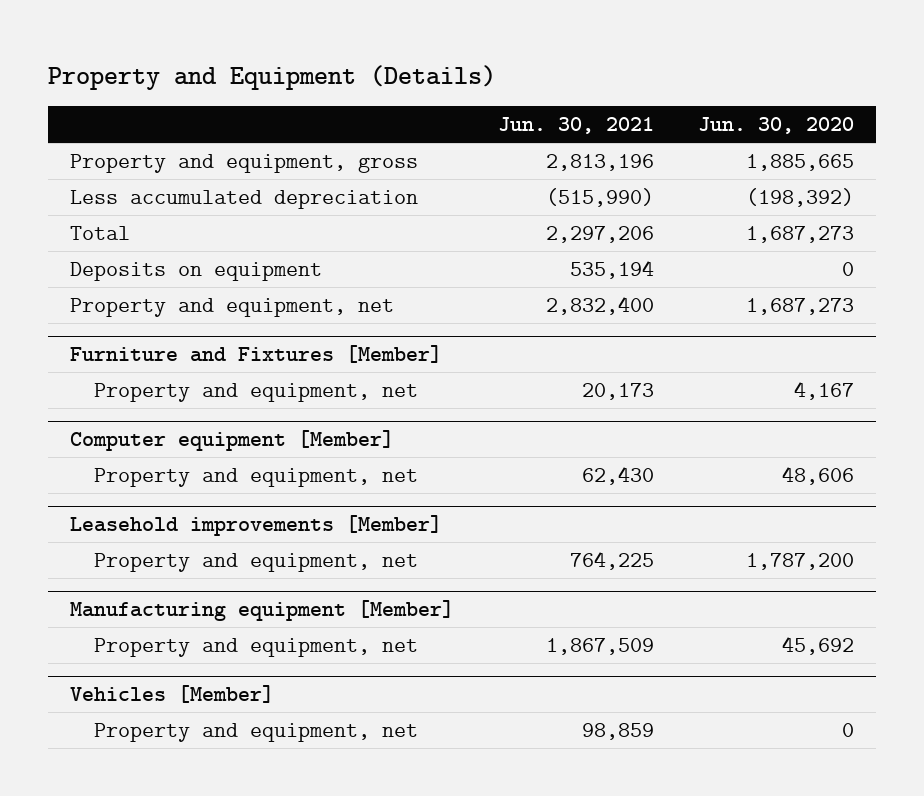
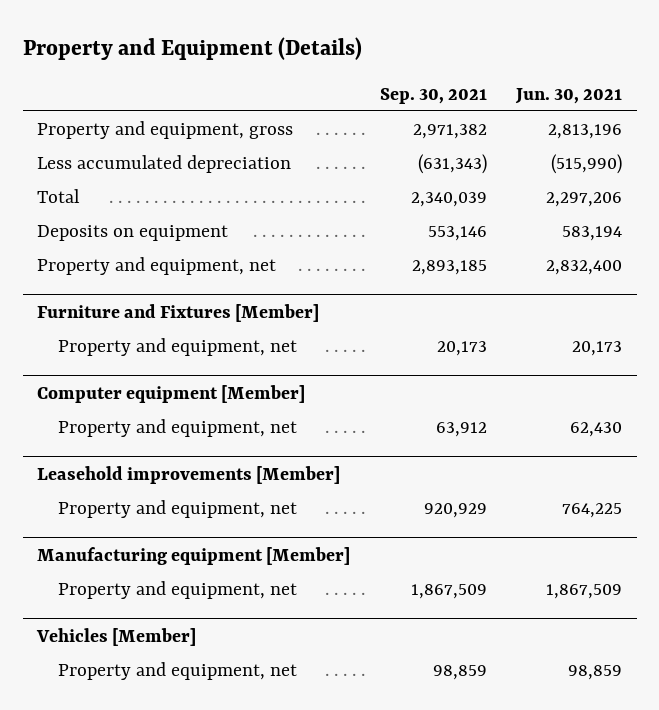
- | Jun. 30, 2021 | Jun. 30, 2020
+ | Sep. 30, 2021 | Jun. 30, 2021
- Deposits on equipment | 535,194 | 0
+ Deposits on equipment | 553,146 | 583,194

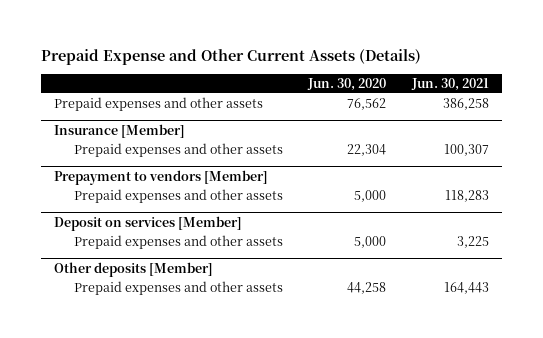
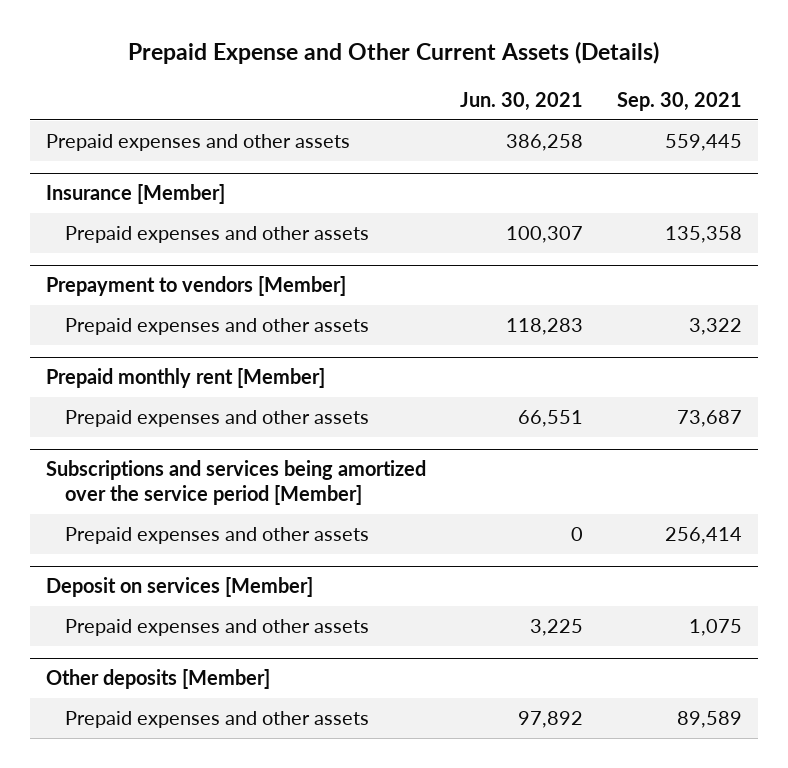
- | Jun. 30, 2020 | Jun. 30, 2021
+ | Jun. 30, 2021 | Sep. 30, 2021
+ Prepaid monthly rent [Member]
+ Prepaid expenses and other assets | 66,551 | 73,687
+ Subscriptions and services being amortized over the service period [Member]
+ Prepaid expenses and other assets | 0 | 256,414
@ Other deposits [Member]
- Prepaid expenses and other assets | 44,258 | 164,443
+ Prepaid expenses and other assets | 97,892 | 89,589

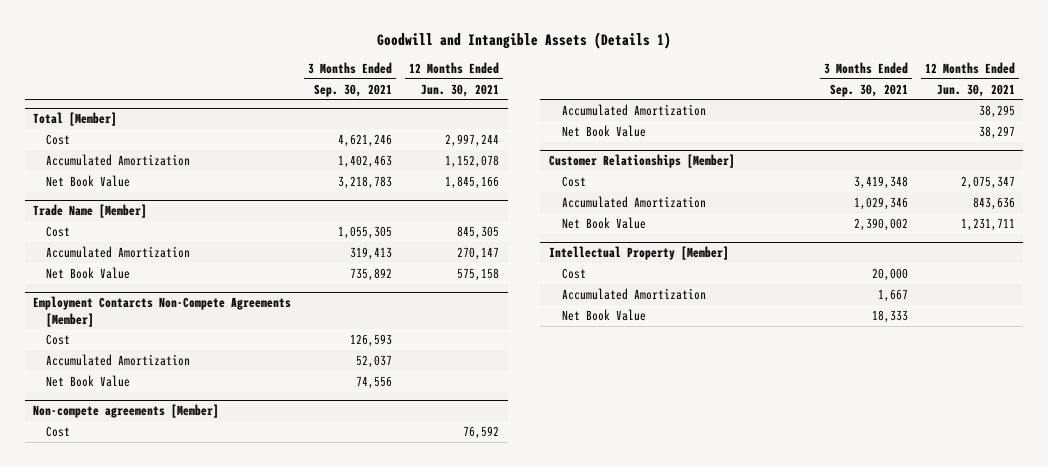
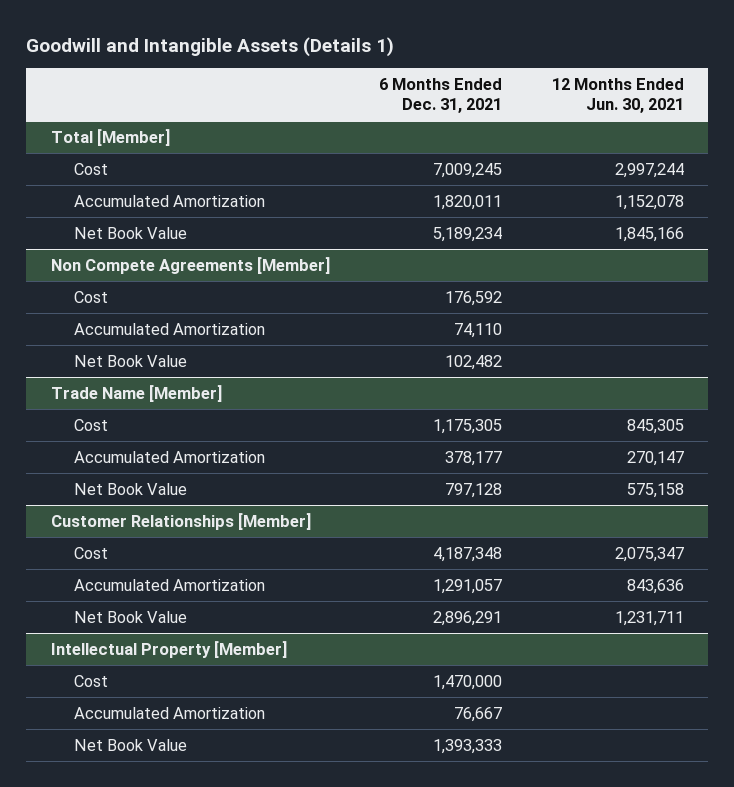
- | 3 Months Ended Sep. 30, 2021 | 12 Months Ended Jun. 30, 2021
+ | 6 Months Ended Dec. 31, 2021 | 12 Months Ended Jun. 30, 2021
+ Non Compete Agreements [Member]
+ Cost | 176,592 |
+ Accumulated Amortization | 74,110 |
+ Net Book Value | 102,482 |
- Employment Contarcts Non-Compete Agreements [Member]
- Cost | 126,593 |
- Accumulated Amortization | 52,037 |
- Net Book Value | 74,556 |
- Non-compete agreements [Member]
- Cost | | 76,592
- Accumulated Amortization | | 38,295
- Net Book Value | | 38,297

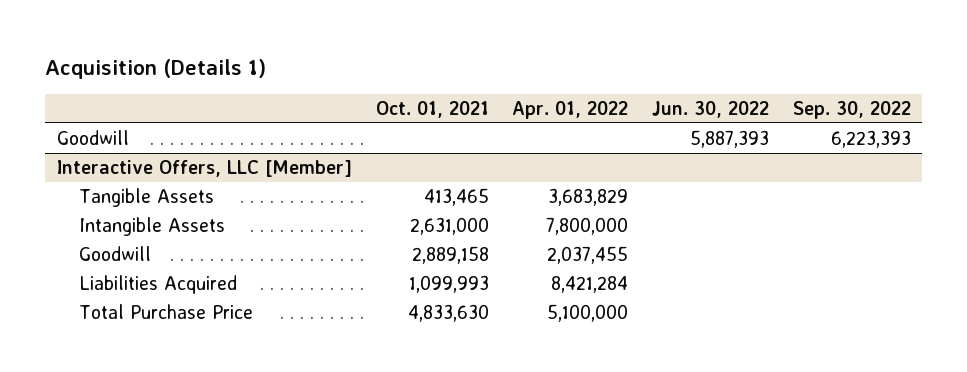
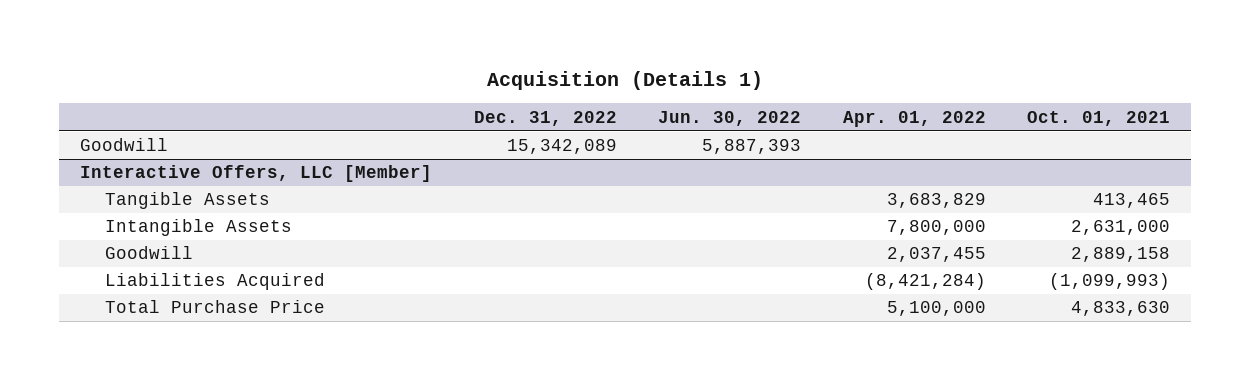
- | Oct. 01, 2021 | Apr. 01, 2022 | Jun. 30, 2022 | Sep. 30, 2022
+ | Dec. 31, 2022 | Jun. 30, 2022 | Apr. 01, 2022 | Oct. 01, 2021
@ Interactive Offers, LLC [Member]
- Liabilities Acquired | 1,099,993 | 8,421,284 | |
+ Liabilities Acquired | | | (8,421,284) | (1,099,993)

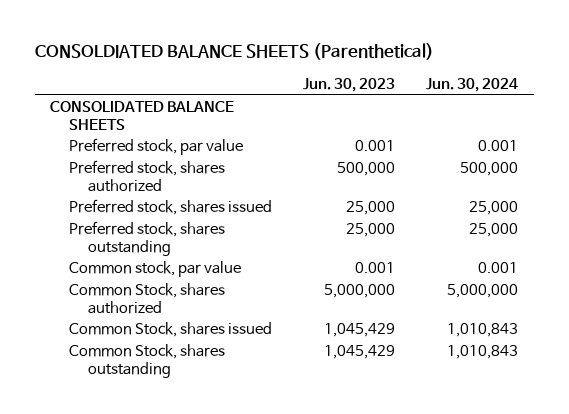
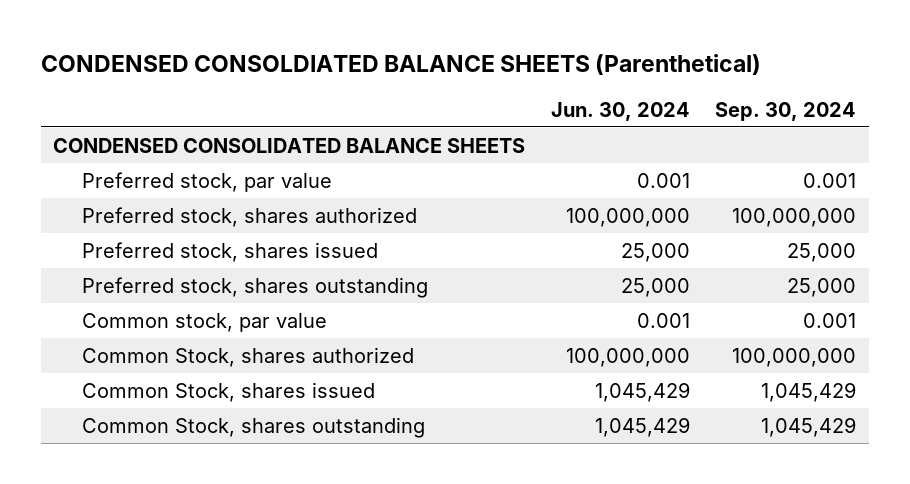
- CONSOLDIATED BALANCE SHEETS (Parenthetical)
+ CONDENSED CONSOLDIATED BALANCE SHEETS (Parenthetical)
- | Jun. 30, 2023 | Jun. 30, 2024
+ | Jun. 30, 2024 | Sep. 30, 2024
- CONSOLIDATED BALANCE SHEETS
+ CONDENSED CONSOLIDATED BALANCE SHEETS
- Preferred stock, shares authorized | 500,000 | 500,000
+ Preferred stock, shares authorized | 100,000,000 | 100,000,000
- Common Stock, shares authorized | 5,000,000 | 5,000,000
- Common Stock, shares issued | 1,045,429 | 1,010,843
- Common Stock, shares outstanding | 1,045,429 | 1,010,843
+ Common Stock, shares authorized | 100,000,000 | 100,000,000
+ Common Stock, shares issued | 1,045,429 | 1,045,429
+ Common Stock, shares outstanding | 1,045,429 | 1,045,429

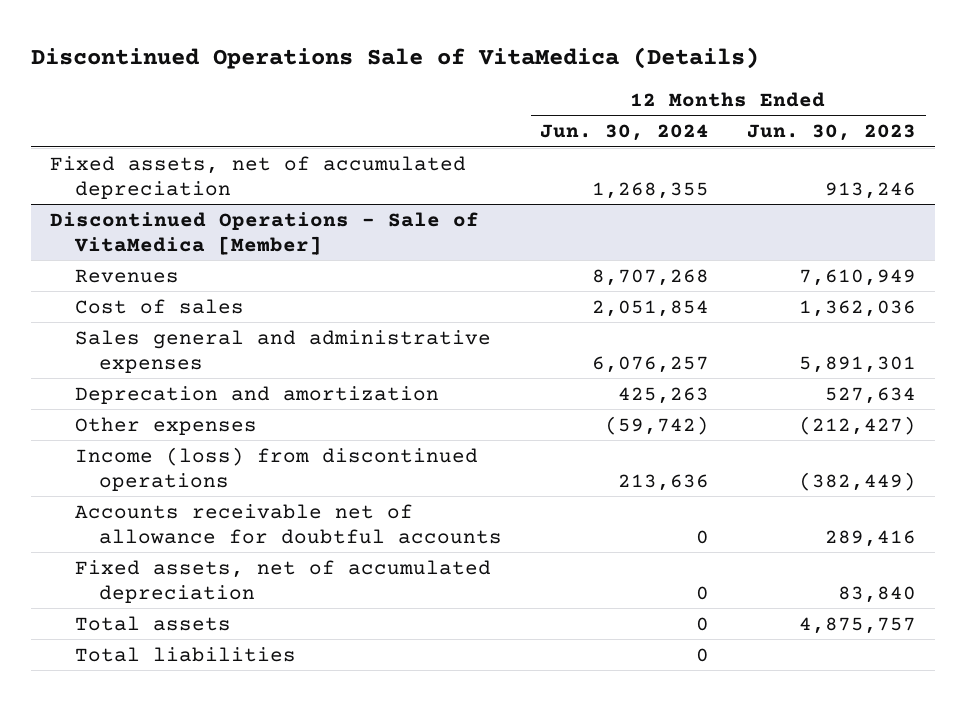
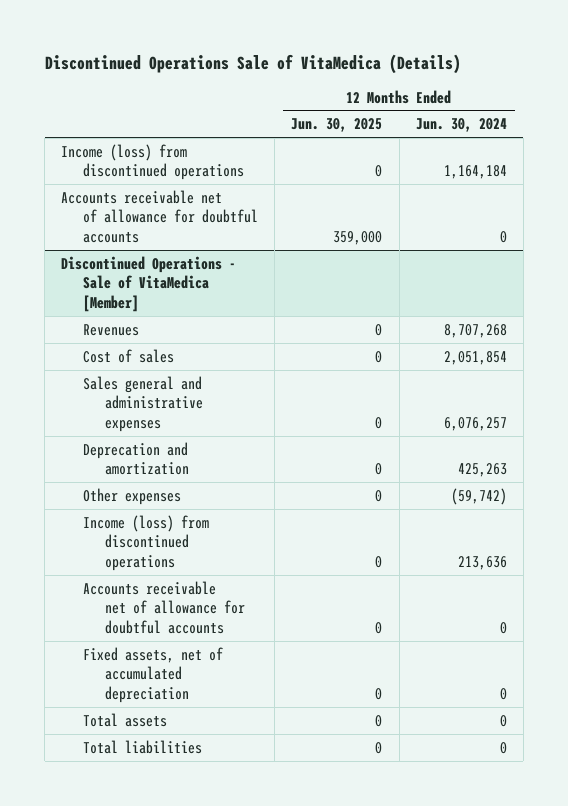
- | 12 Months Ended Jun. 30, 2024 | 12 Months Ended Jun. 30, 2023
+ | 12 Months Ended Jun. 30, 2025 | 12 Months Ended Jun. 30, 2024
- Fixed assets, net of accumulated depreciation | 1,268,355 | 913,246
+ Income (loss) from discontinued operations | 0 | 1,164,184
+ Accounts receivable net of allowance for doubtful accounts | 359,000 | 0

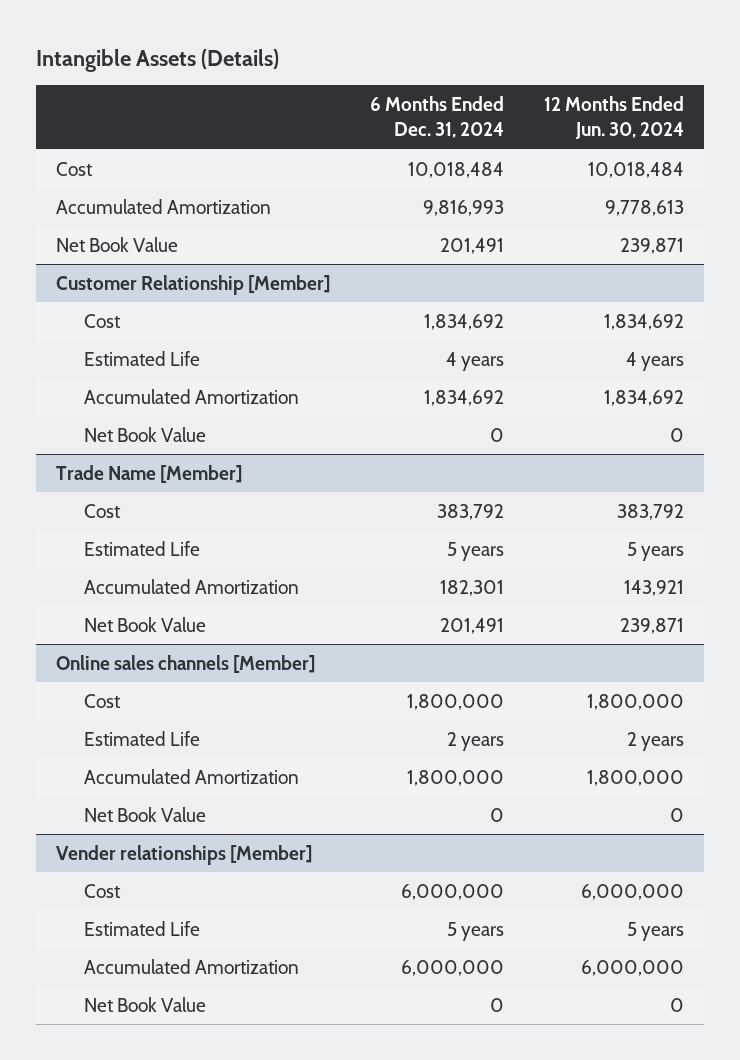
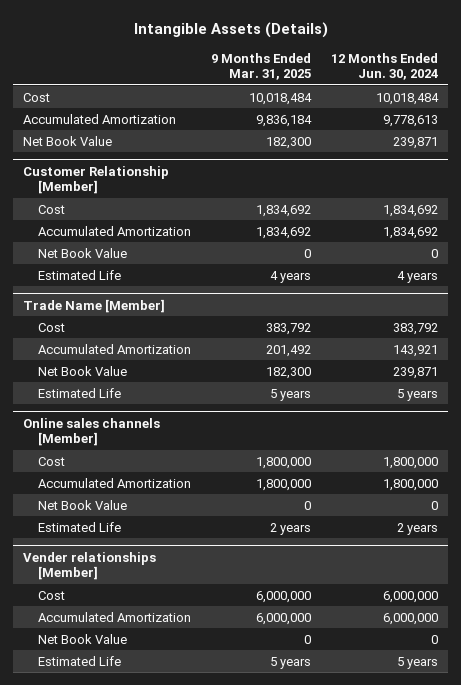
- | 6 Months Ended Dec. 31, 2024 | 12 Months Ended Jun. 30, 2024
+ | 9 Months Ended Mar. 31, 2025 | 12 Months Ended Jun. 30, 2024
@ Customer Relationship [Member]
moved down: Estimated Life | 4 years | 4 years
@ Trade Name [Member]
moved down: Estimated Life | 5 years | 5 years
@ Online sales channels [Member]
moved down: Estimated Life | 2 years | 2 years
@ Vender relationships [Member]
moved down: Estimated Life | 5 years | 5 years

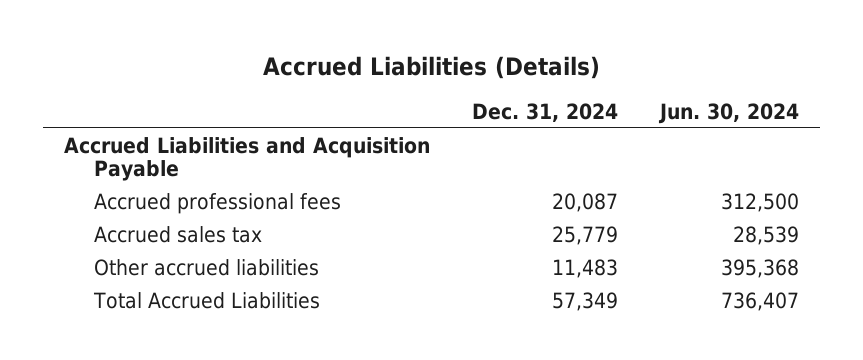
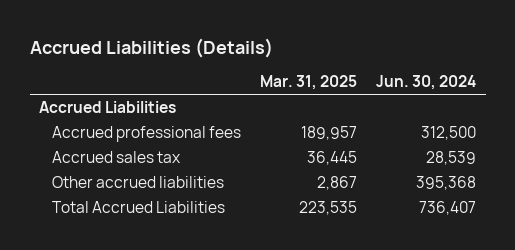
- | Dec. 31, 2024 | Jun. 30, 2024
+ | Mar. 31, 2025 | Jun. 30, 2024
- Accrued Liabilities and Acquisition Payable
+ Accrued Liabilities

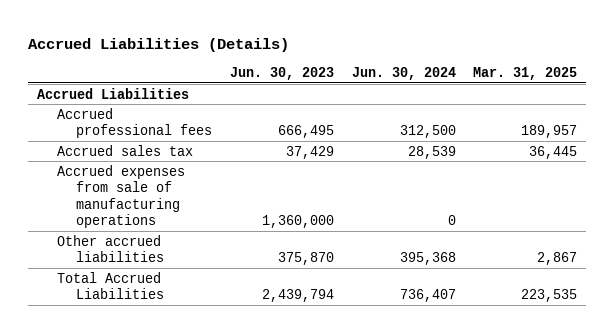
- | Mar. 31, 2025 | Jun. 30, 2024
+ | Jun. 30, 2023 | Jun. 30, 2024 | Mar. 31, 2025
+ Accrued expenses from sale of manufacturing operations | 1,360,000 | 0 |

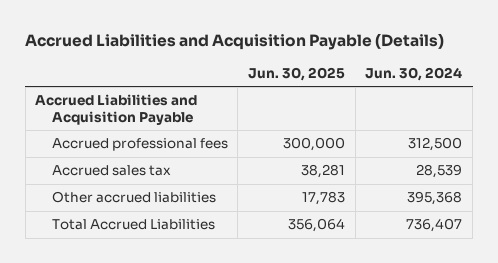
- Accrued Liabilities (Details)
+ Accrued Liabilities and Acquisition Payable (Details)
- | Jun. 30, 2023 | Jun. 30, 2024 | Mar. 31, 2025
+ | Jun. 30, 2025 | Jun. 30, 2024
- Accrued Liabilities
+ Accrued Liabilities and Acquisition Payable
- Accrued expenses from sale of manufacturing operations | 1,360,000 | 0 |

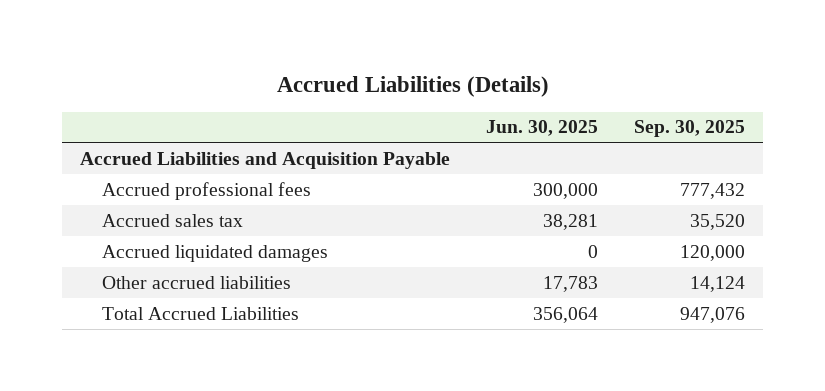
- Accrued Liabilities and Acquisition Payable (Details)
+ Accrued Liabilities (Details)
- | Jun. 30, 2025 | Jun. 30, 2024
+ | Jun. 30, 2025 | Sep. 30, 2025
+ Accrued liquidated damages | 0 | 120,000

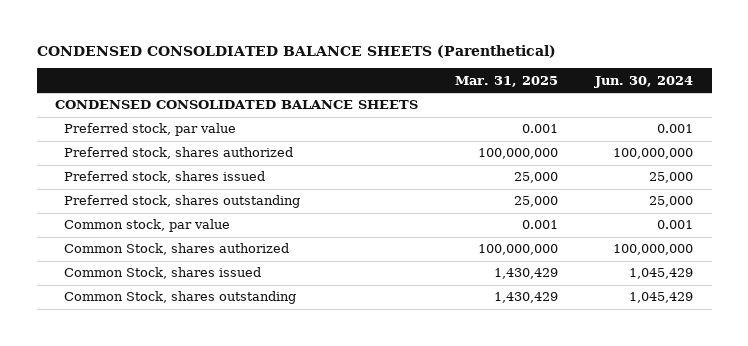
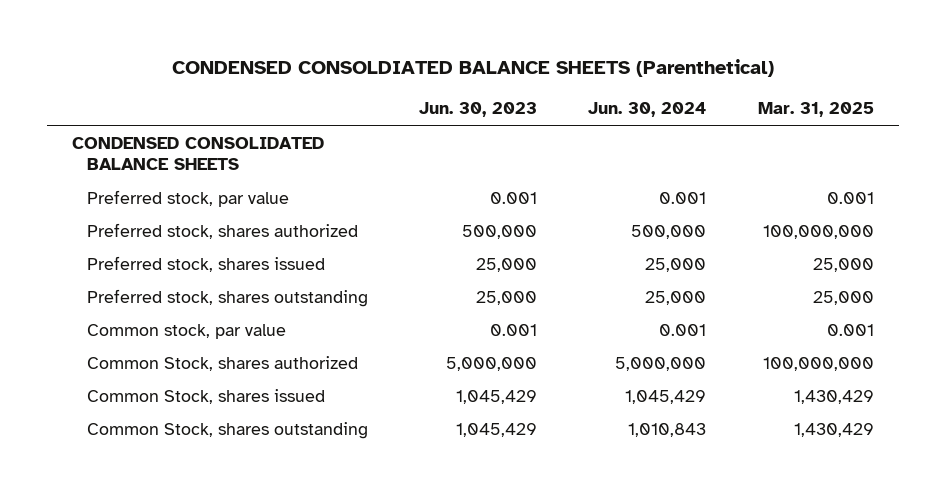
- | Mar. 31, 2025 | Jun. 30, 2024
+ | Jun. 30, 2023 | Jun. 30, 2024 | Mar. 31, 2025
- Preferred stock, shares authorized | 100,000,000 | 100,000,000
+ Preferred stock, shares authorized | 500,000 | 500,000 | 100,000,000
- Common Stock, shares authorized | 100,000,000 | 100,000,000
+ Common Stock, shares authorized | 5,000,000 | 5,000,000 | 100,000,000
- Common Stock, shares outstanding | 1,430,429 | 1,045,429
+ Common Stock, shares outstanding | 1,045,429 | 1,010,843 | 1,430,429

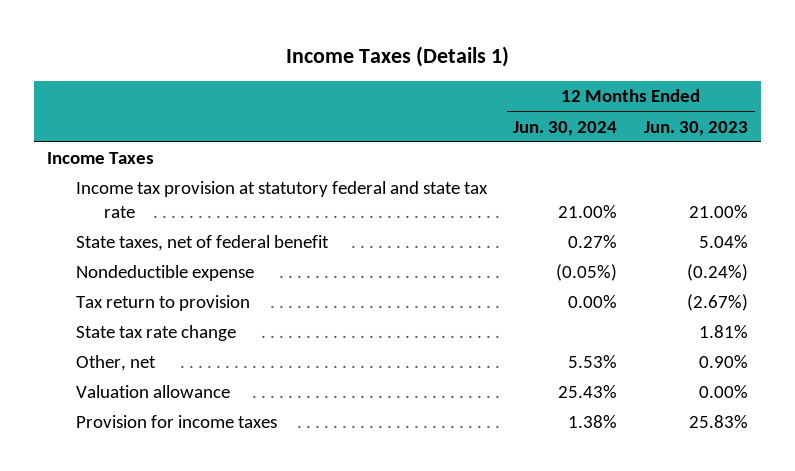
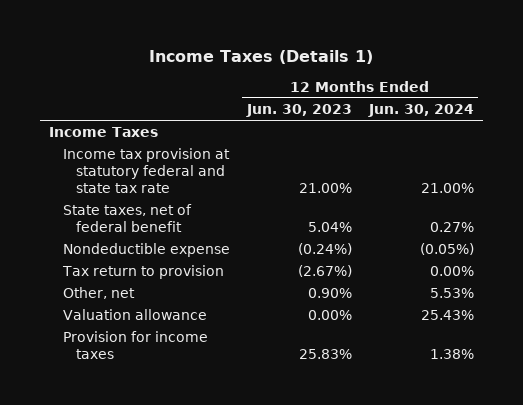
- | 12 Months Ended Jun. 30, 2024 | 12 Months Ended Jun. 30, 2023
+ | 12 Months Ended Jun. 30, 2023 | 12 Months Ended Jun. 30, 2024
- State tax rate change | | 1.81%

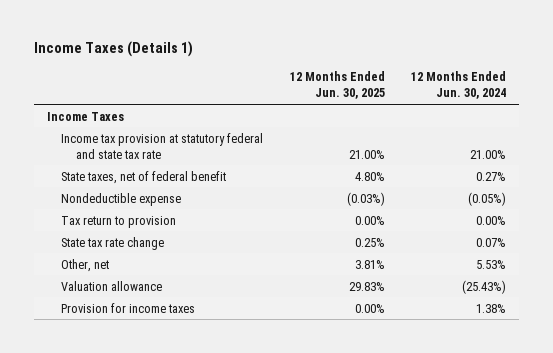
- | 12 Months Ended Jun. 30, 2023 | 12 Months Ended Jun. 30, 2024
+ | 12 Months Ended Jun. 30, 2025 | 12 Months Ended Jun. 30, 2024
+ State tax rate change | 0.25% | 0.07%
- Valuation allowance | 0.00% | 25.43%
+ Valuation allowance | 29.83% | (25.43%)

